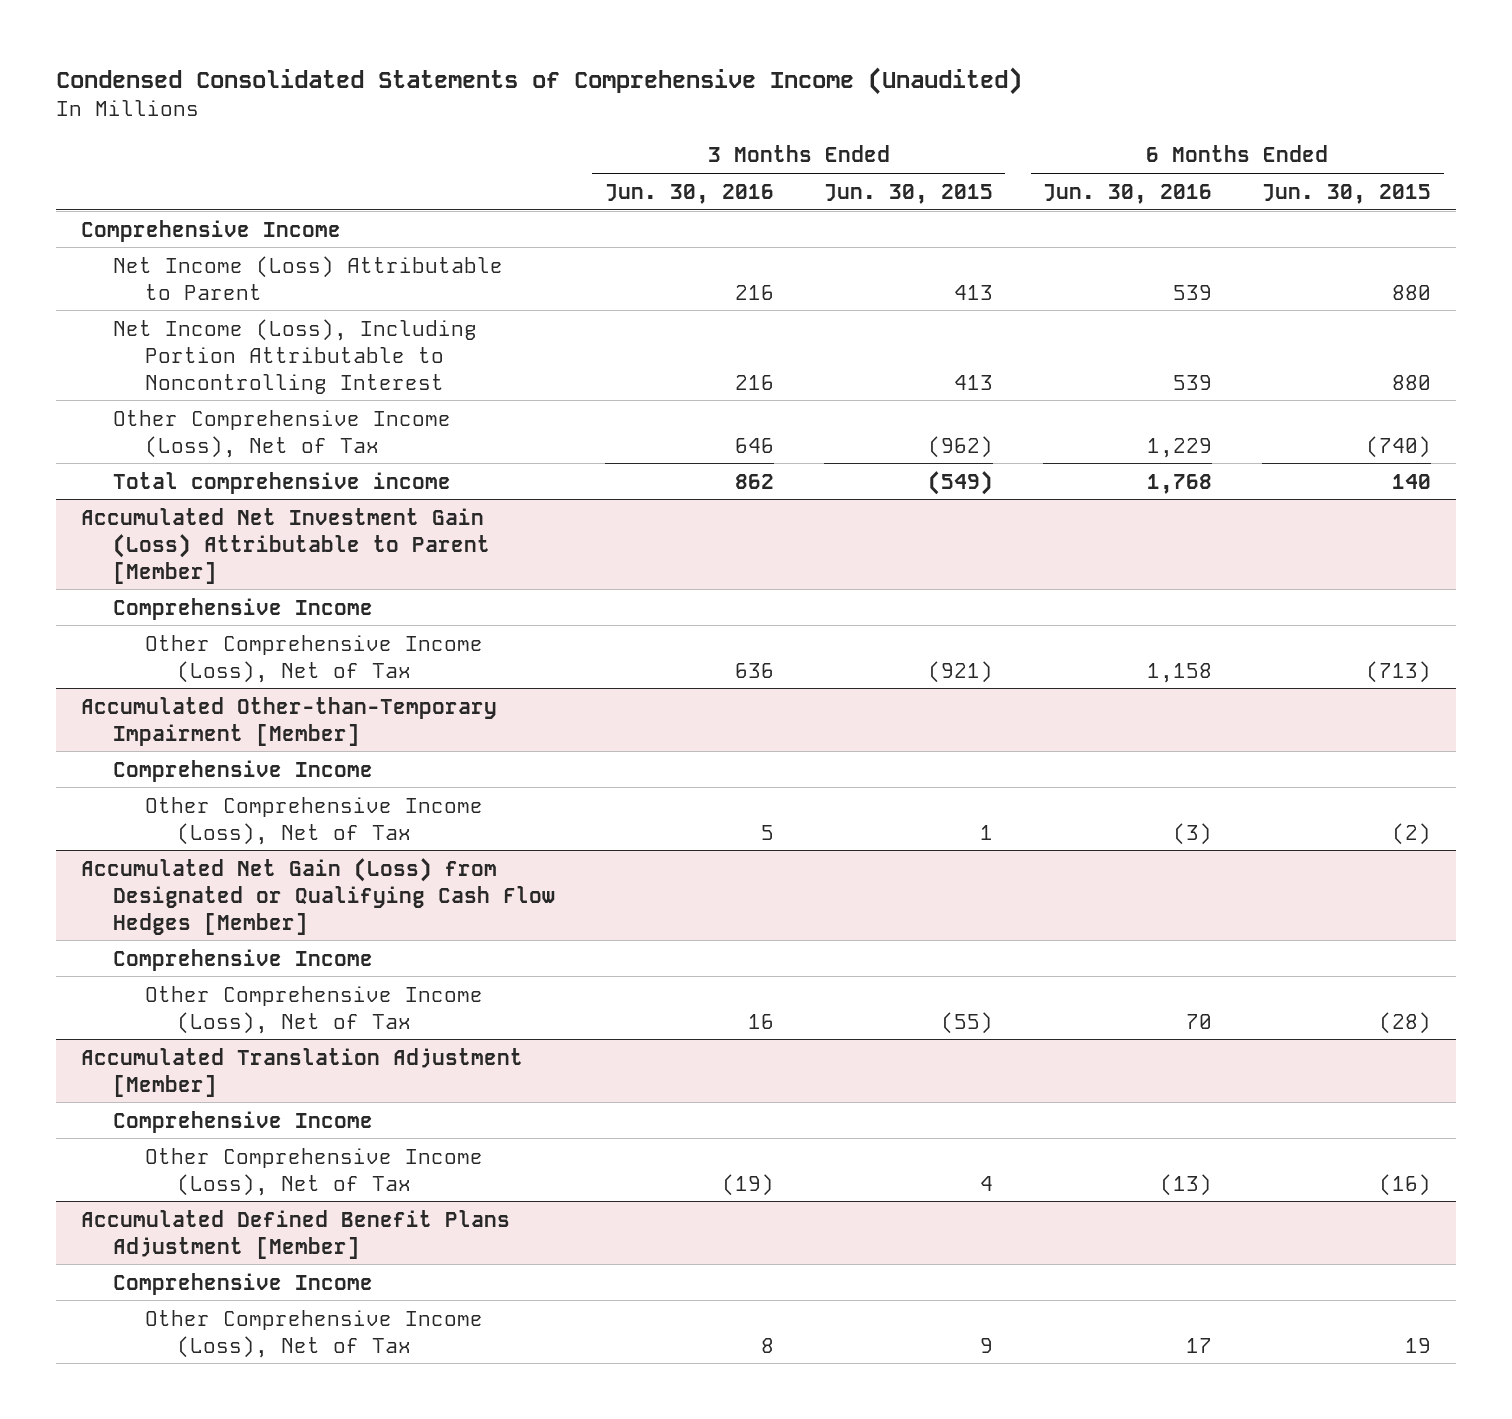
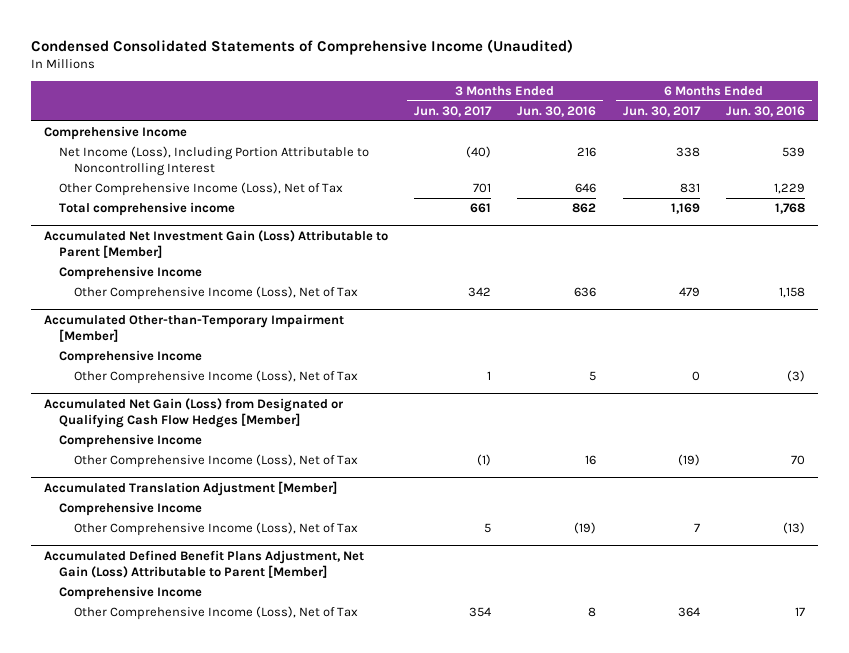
- | 3 Months Ended Jun. 30, 2016 | 3 Months Ended Jun. 30, 2015 | 6 Months Ended Jun. 30, 2016 | 6 Months Ended Jun. 30, 2015
+ | 3 Months Ended Jun. 30, 2017 | 3 Months Ended Jun. 30, 2016 | 6 Months Ended Jun. 30, 2017 | 6 Months Ended Jun. 30, 2016
- Net Income (Loss) Attributable to Parent | 216 | 413 | 539 | 880
- Accumulated Defined Benefit Plans Adjustment [Member]
+ Accumulated Defined Benefit Plans Adjustment, Net Gain (Loss) Attributable to Parent [Member]

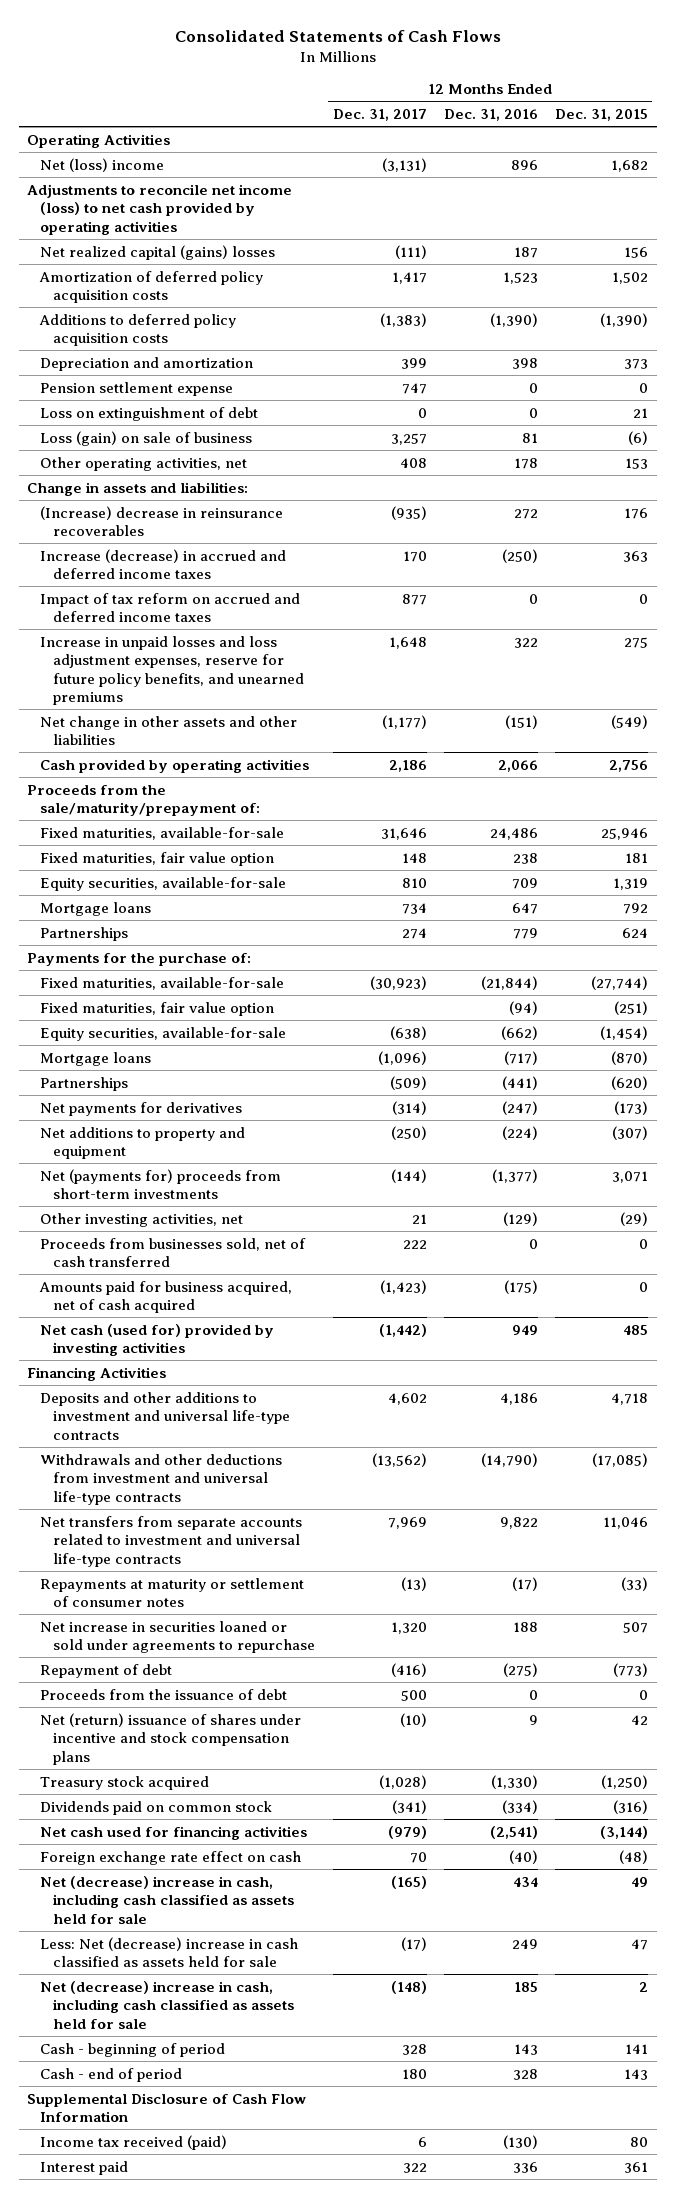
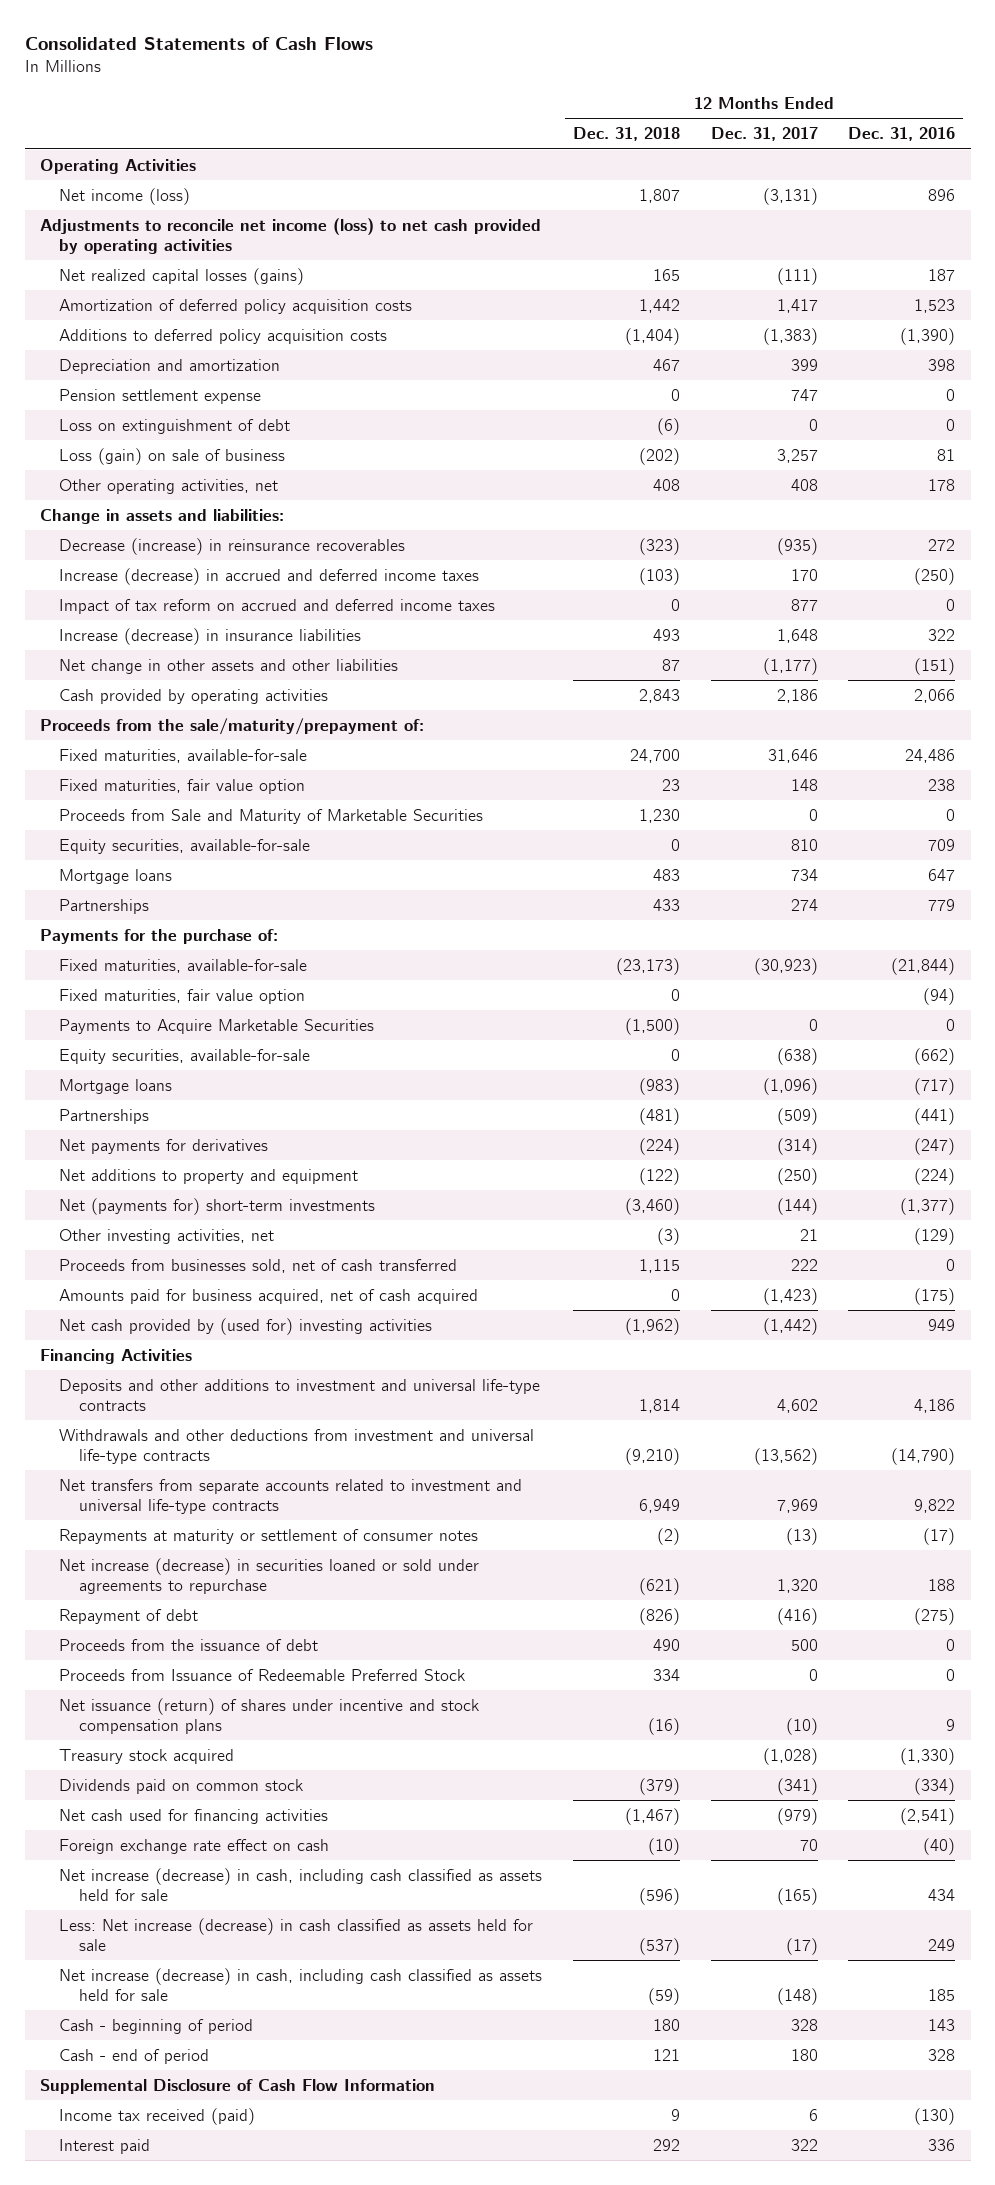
- | 12 Months Ended Dec. 31, 2017 | 12 Months Ended Dec. 31, 2016 | 12 Months Ended Dec. 31, 2015
+ | 12 Months Ended Dec. 31, 2018 | 12 Months Ended Dec. 31, 2017 | 12 Months Ended Dec. 31, 2016
- Net (loss) income | (3,131) | 896 | 1,682
+ Net income (loss) | 1,807 | (3,131) | 896
- Net realized capital (gains) losses | (111) | 187 | 156
+ Net realized capital losses (gains) | 165 | (111) | 187
- (Increase) decrease in reinsurance recoverables | (935) | 272 | 176
+ Decrease (increase) in reinsurance recoverables | (323) | (935) | 272
- Increase in unpaid losses and loss adjustment expenses, reserve for future policy benefits, and unearned premiums | 1,648 | 322 | 275
+ Increase (decrease) in insurance liabilities | 493 | 1,648 | 322
+ Proceeds from Sale and Maturity of Marketable Securities | 1,230 | 0 | 0
+ Payments to Acquire Marketable Securities | (1,500) | 0 | 0
- Net (payments for) proceeds from short-term investments | (144) | (1,377) | 3,071
+ Net (payments for) short-term investments | (3,460) | (144) | (1,377)
- Net cash (used for) provided by investing activities | (1,442) | 949 | 485
+ Net cash provided by (used for) investing activities | (1,962) | (1,442) | 949
- Net increase in securities loaned or sold under agreements to repurchase | 1,320 | 188 | 507
+ Net increase (decrease) in securities loaned or sold under agreements to repurchase | (621) | 1,320 | 188
- Net (return) issuance of shares under incentive and stock compensation plans | (10) | 9 | 42
+ Proceeds from Issuance of Redeemable Preferred Stock | 334 | 0 | 0
+ Net issuance (return) of shares under incentive and stock compensation plans | (16) | (10) | 9
- Net (decrease) increase in cash, including cash classified as assets held for sale | (165) | 434 | 49
- Less: Net (decrease) increase in cash classified as assets held for sale | (17) | 249 | 47
- Net (decrease) increase in cash, including cash classified as assets held for sale | (148) | 185 | 2
+ Net increase (decrease) in cash, including cash classified as assets held for sale | (596) | (165) | 434
+ Less: Net increase (decrease) in cash classified as assets held for sale | (537) | (17) | 249
+ Net increase (decrease) in cash, including cash classified as assets held for sale | (59) | (148) | 185

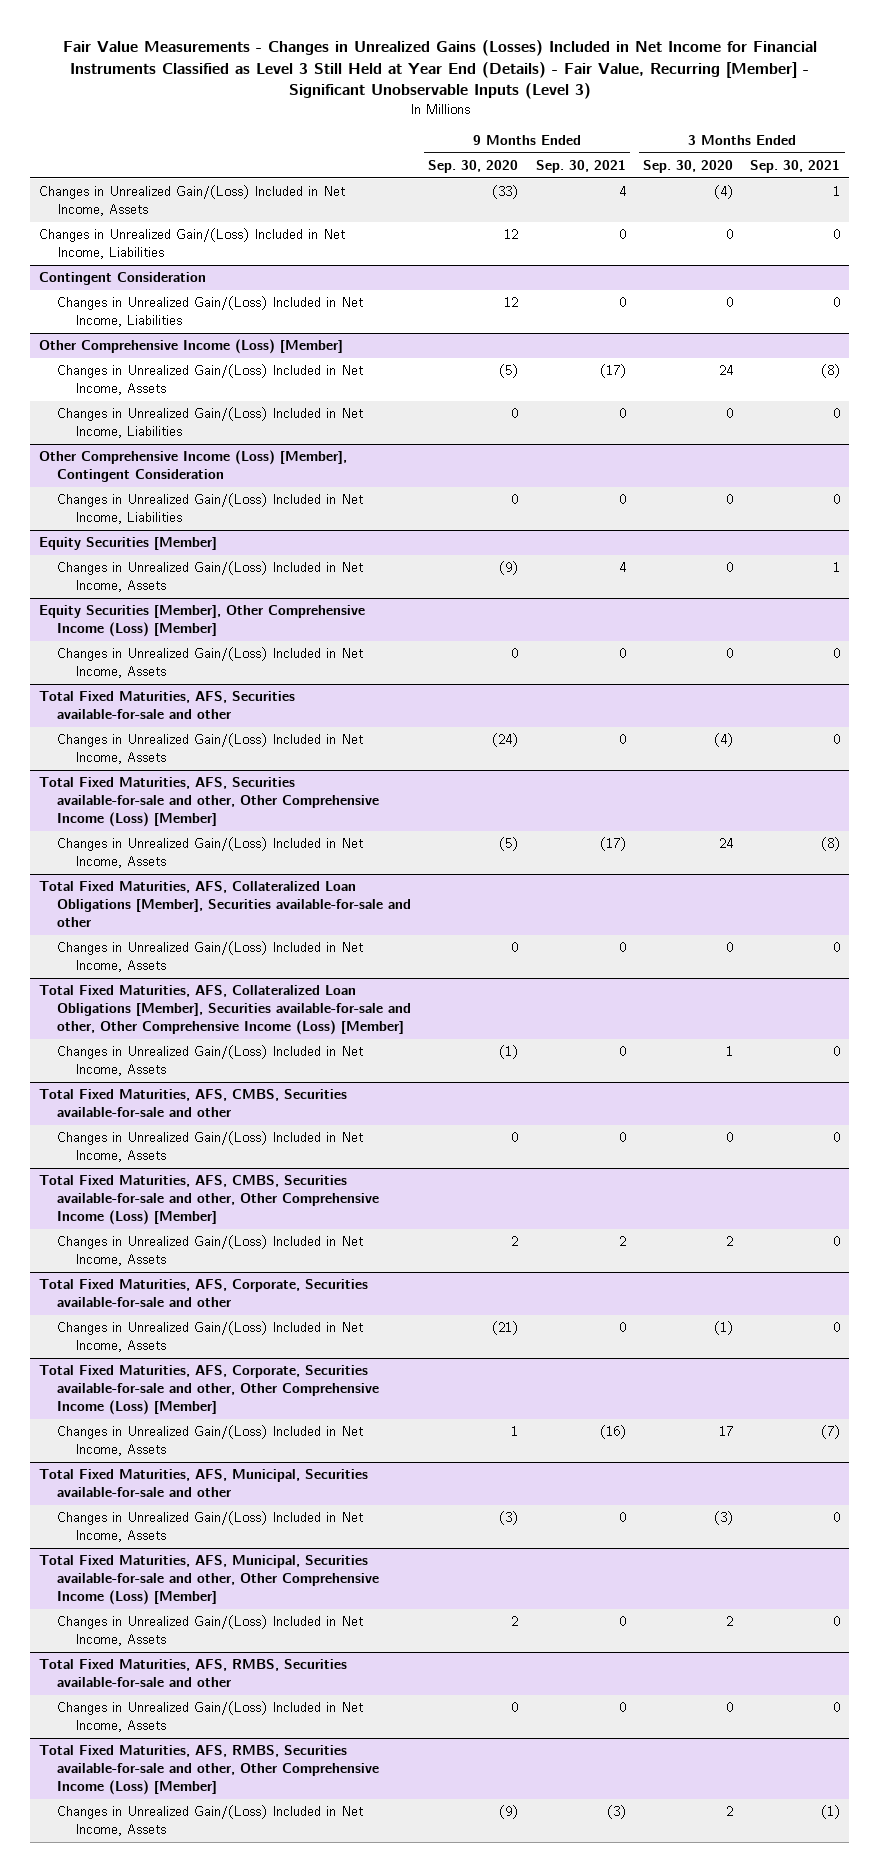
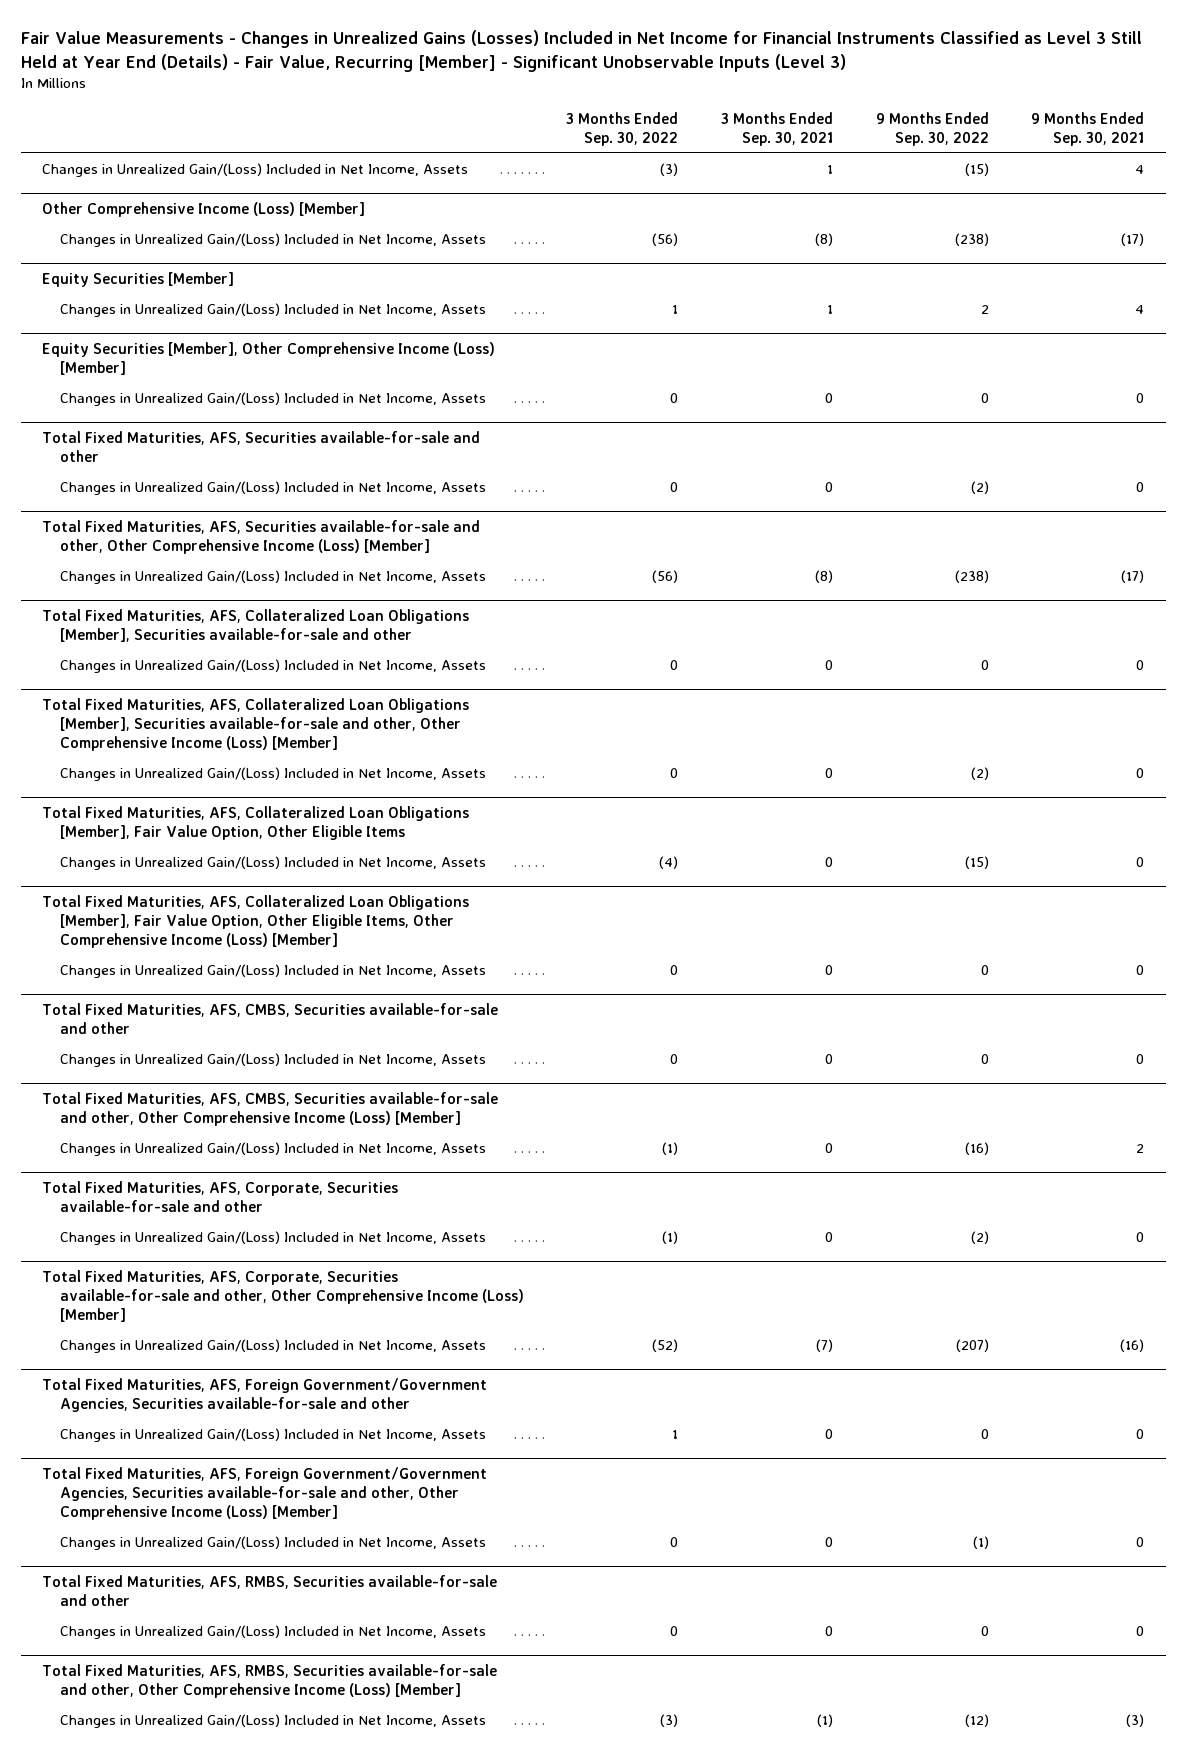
- | 9 Months Ended Sep. 30, 2020 | 9 Months Ended Sep. 30, 2021 | 3 Months Ended Sep. 30, 2020 | 3 Months Ended Sep. 30, 2021
+ | 3 Months Ended Sep. 30, 2022 | 3 Months Ended Sep. 30, 2021 | 9 Months Ended Sep. 30, 2022 | 9 Months Ended Sep. 30, 2021
- Changes in Unrealized Gain/(Loss) Included in Net Income, Liabilities | 12 | 0 | 0 | 0
- Contingent Consideration
- Changes in Unrealized Gain/(Loss) Included in Net Income, Liabilities | 12 | 0 | 0 | 0
@ Other Comprehensive Income (Loss) [Member]
- Changes in Unrealized Gain/(Loss) Included in Net Income, Liabilities | 0 | 0 | 0 | 0
- Other Comprehensive Income (Loss) [Member], Contingent Consideration
- Changes in Unrealized Gain/(Loss) Included in Net Income, Liabilities | 0 | 0 | 0 | 0
+ Total Fixed Maturities, AFS, Collateralized Loan Obligations [Member], Fair Value Option, Other Eligible Items
+ Changes in Unrealized Gain/(Loss) Included in Net Income, Assets | (4) | 0 | (15) | 0
+ Total Fixed Maturities, AFS, Collateralized Loan Obligations [Member], Fair Value Option, Other Eligible Items, Other Comprehensive Income (Loss) [Member]
+ Changes in Unrealized Gain/(Loss) Included in Net Income, Assets | 0 | 0 | 0 | 0
- Total Fixed Maturities, AFS, Municipal, Securities available-for-sale and other
+ Total Fixed Maturities, AFS, Foreign Government/Government Agencies, Securities available-for-sale and other
- Total Fixed Maturities, AFS, Municipal, Securities available-for-sale and other, Other Comprehensive Income (Loss) [Member]
+ Total Fixed Maturities, AFS, Foreign Government/Government Agencies, Securities available-for-sale and other, Other Comprehensive Income (Loss) [Member]

